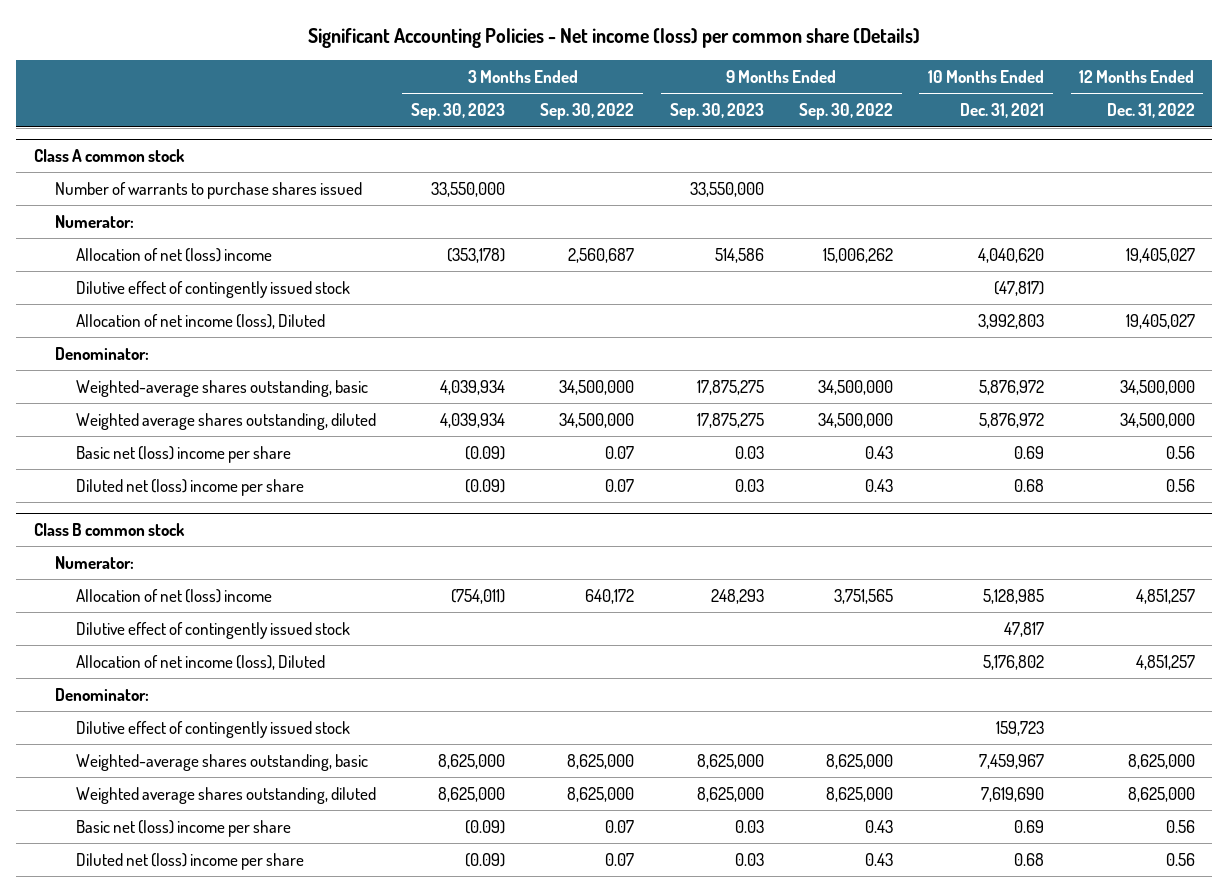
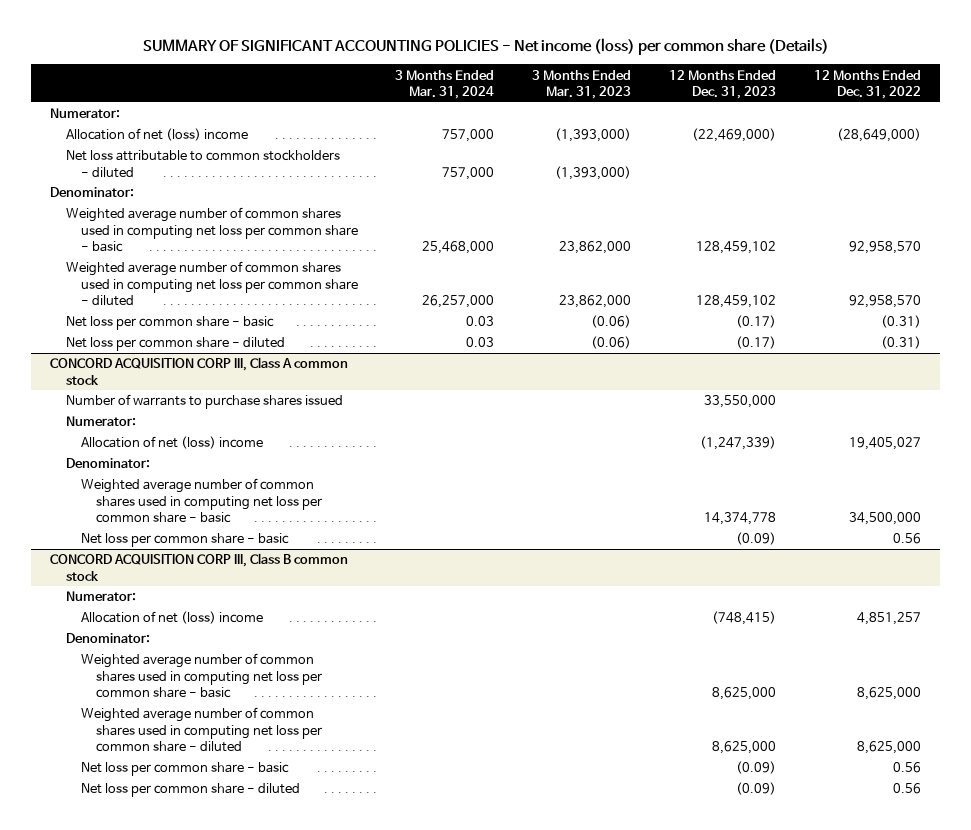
- Significant Accounting Policies - Net income (loss) per common share (Details)
+ SUMMARY OF SIGNIFICANT ACCOUNTING POLICIES - Net income (loss) per common share (Details)
- | 3 Months Ended Sep. 30, 2023 | 3 Months Ended Sep. 30, 2022 | 9 Months Ended Sep. 30, 2023 | 9 Months Ended Sep. 30, 2022 | 10 Months Ended Dec. 31, 2021 | 12 Months Ended Dec. 31, 2022
+ | 3 Months Ended Mar. 31, 2024 | 3 Months Ended Mar. 31, 2023 | 12 Months Ended Dec. 31, 2023 | 12 Months Ended Dec. 31, 2022
- Class A common stock
+ Numerator:
+ Allocation of net (loss) income | 757,000 | (1,393,000) | (22,469,000) | (28,649,000)
+ Net loss attributable to common stockholders - diluted | 757,000 | (1,393,000) | |
+ Denominator:
+ Weighted average number of common shares used in computing net loss per common share - basic | 25,468,000 | 23,862,000 | 128,459,102 | 92,958,570
+ Weighted average number of common shares used in computing net loss per common share - diluted | 26,257,000 | 23,862,000 | 128,459,102 | 92,958,570
+ Net loss per common share - basic | 0.03 | (0.06) | (0.17) | (0.31)
+ Net loss per common share - diluted | 0.03 | (0.06) | (0.17) | (0.31)
+ CONCORD ACQUISITION CORP III, Class A common stock
- Dilutive effect of contingently issued stock | | | | | (47,817) |
- Allocation of net income (loss), Diluted | | | | | 3,992,803 | 19,405,027
- Weighted-average shares outstanding, basic | 4,039,934 | 34,500,000 | 17,875,275 | 34,500,000 | 5,876,972 | 34,500,000
- Weighted average shares outstanding, diluted | 4,039,934 | 34,500,000 | 17,875,275 | 34,500,000 | 5,876,972 | 34,500,000
- Basic net (loss) income per share | (0.09) | 0.07 | 0.03 | 0.43 | 0.69 | 0.56
- Diluted net (loss) income per share | (0.09) | 0.07 | 0.03 | 0.43 | 0.68 | 0.56
- Class B common stock
+ Weighted average number of common shares used in computing net loss per common share - basic | | | 14,374,778 | 34,500,000
+ Net loss per common share - basic | | | (0.09) | 0.56
+ CONCORD ACQUISITION CORP III, Class B common stock
- Dilutive effect of contingently issued stock | | | | | 47,817 |
- Allocation of net income (loss), Diluted | | | | | 5,176,802 | 4,851,257
- Dilutive effect of contingently issued stock | | | | | 159,723 |
- Weighted-average shares outstanding, basic | 8,625,000 | 8,625,000 | 8,625,000 | 8,625,000 | 7,459,967 | 8,625,000
- Weighted average shares outstanding, diluted | 8,625,000 | 8,625,000 | 8,625,000 | 8,625,000 | 7,619,690 | 8,625,000
- Basic net (loss) income per share | (0.09) | 0.07 | 0.03 | 0.43 | 0.69 | 0.56
- Diluted net (loss) income per share | (0.09) | 0.07 | 0.03 | 0.43 | 0.68 | 0.56
+ Weighted average number of common shares used in computing net loss per common share - basic | | | 8,625,000 | 8,625,000
+ Weighted average number of common shares used in computing net loss per common share - diluted | | | 8,625,000 | 8,625,000
+ Net loss per common share - basic | | | (0.09) | 0.56
+ Net loss per common share - diluted | | | (0.09) | 0.56

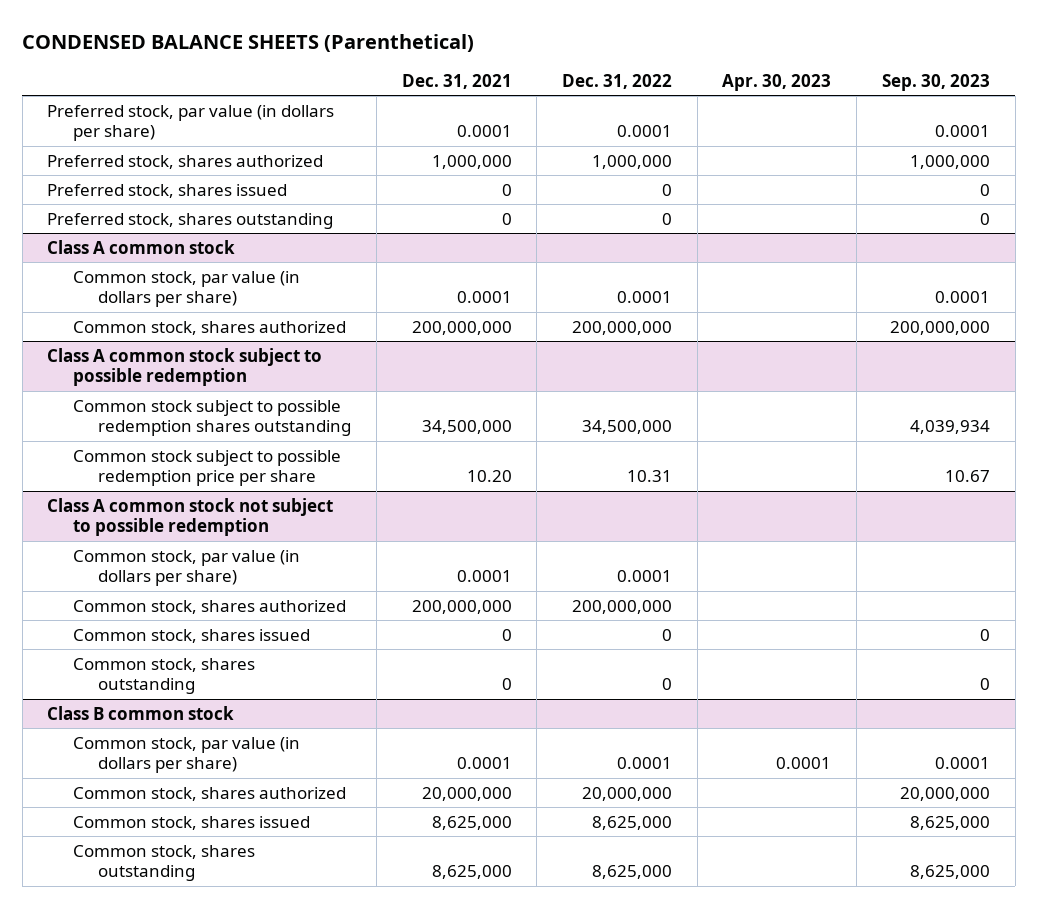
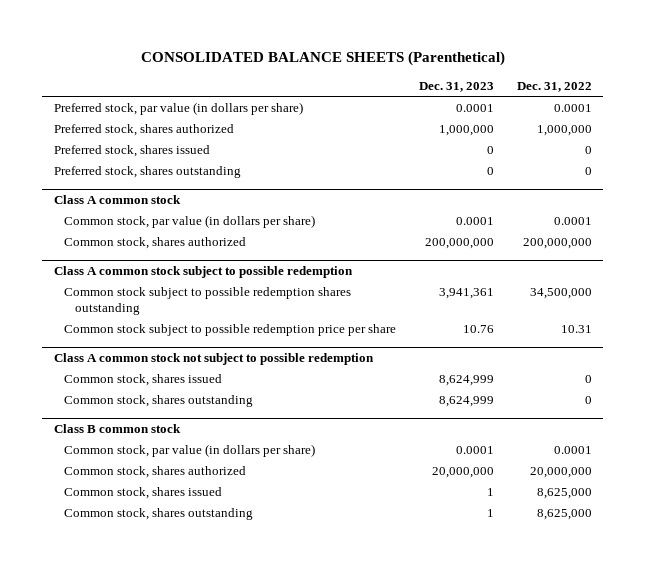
- CONDENSED BALANCE SHEETS (Parenthetical)
+ CONSOLIDATED BALANCE SHEETS (Parenthetical)
- | Dec. 31, 2021 | Dec. 31, 2022 | Apr. 30, 2023 | Sep. 30, 2023
+ | Dec. 31, 2023 | Dec. 31, 2022
@ Class A common stock not subject to possible redemption
- Common stock, par value (in dollars per share) | 0.0001 | 0.0001 | |
- Common stock, shares authorized | 200,000,000 | 200,000,000 | |

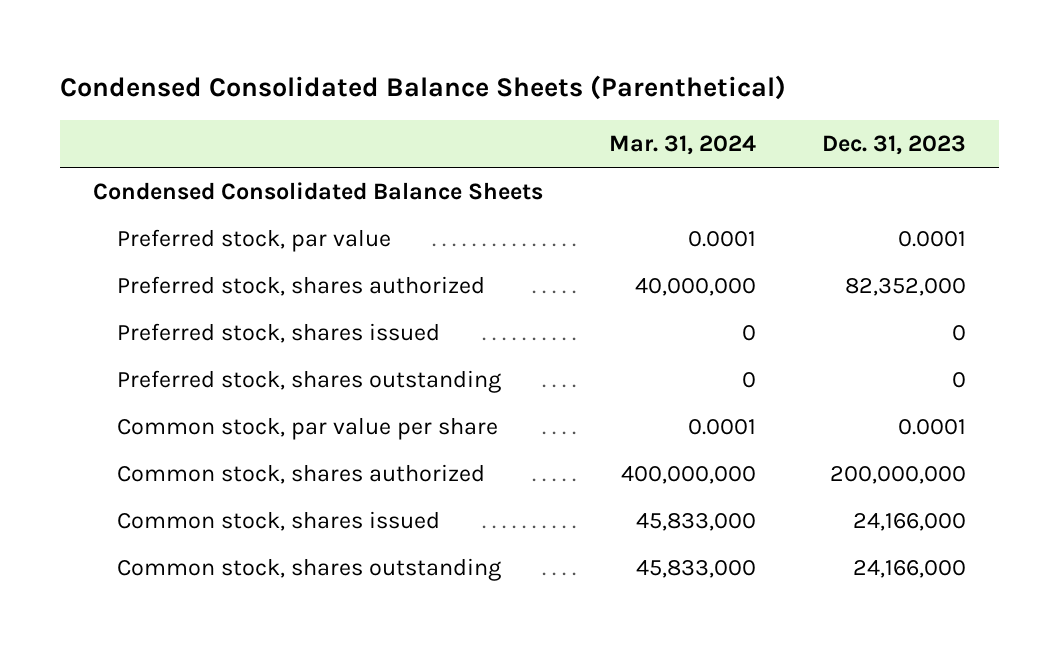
- CONSOLIDATED BALANCE SHEETS (Parenthetical)
+ Condensed Consolidated Balance Sheets (Parenthetical)
- | Dec. 31, 2023 | Dec. 31, 2022
+ | Mar. 31, 2024 | Dec. 31, 2023
- Preferred stock, par value (in dollars per share) | 0.0001 | 0.0001
- Preferred stock, shares authorized | 1,000,000 | 1,000,000
+ Condensed Consolidated Balance Sheets
+ Preferred stock, par value | 0.0001 | 0.0001
+ Preferred stock, shares authorized | 40,000,000 | 82,352,000
- Class A common stock
- Common stock, par value (in dollars per share) | 0.0001 | 0.0001
+ Common stock, par value per share | 0.0001 | 0.0001
- Class A common stock subject to possible redemption
- Common stock subject to possible redemption shares outstanding | 3,941,361 | 34,500,000
- Common stock subject to possible redemption price per share | 10.76 | 10.31
- Class A common stock not subject to possible redemption
- Common stock, shares issued | 8,624,999 | 0
- Common stock, shares outstanding | 8,624,999 | 0
- Class B common stock
- Common stock, par value (in dollars per share) | 0.0001 | 0.0001
- Common stock, shares authorized | 20,000,000 | 20,000,000
- Common stock, shares issued | 1 | 8,625,000
- Common stock, shares outstanding | 1 | 8,625,000
+ Common stock, shares issued | 45,833,000 | 24,166,000
+ Common stock, shares outstanding | 45,833,000 | 24,166,000

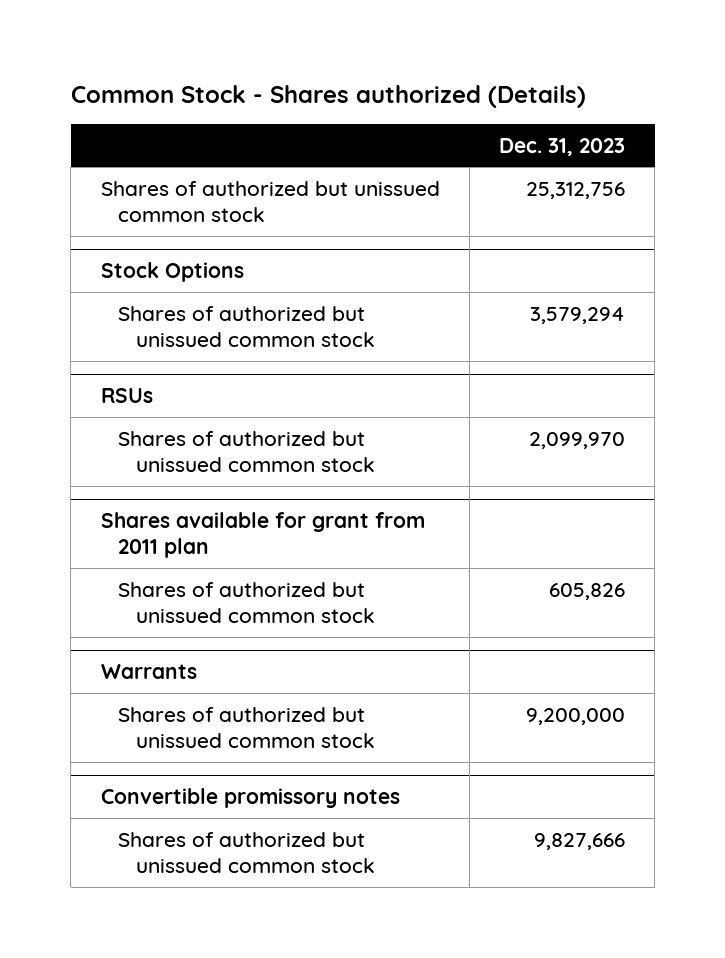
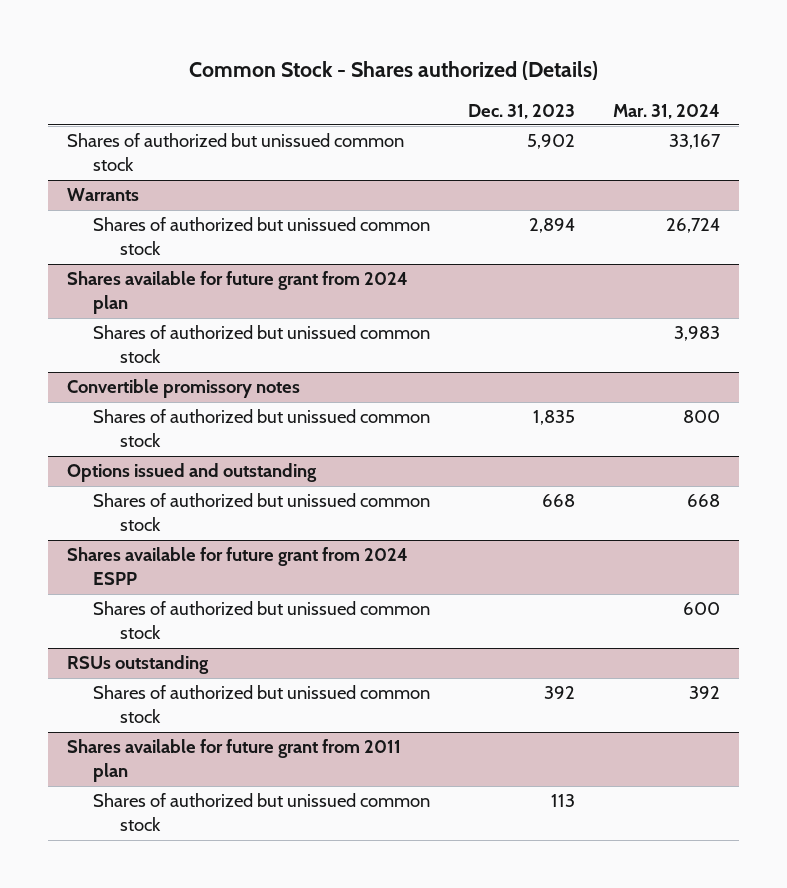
- | Dec. 31, 2023
+ | Dec. 31, 2023 | Mar. 31, 2024
- Shares of authorized but unissued common stock | 25,312,756
- Stock Options
- Shares of authorized but unissued common stock | 3,579,294
- RSUs
- Shares of authorized but unissued common stock | 2,099,970
- Shares available for grant from 2011 plan
- Shares of authorized but unissued common stock | 605,826
+ Shares of authorized but unissued common stock | 5,902 | 33,167
@ Warrants
- Shares of authorized but unissued common stock | 9,200,000
+ Shares of authorized but unissued common stock | 2,894 | 26,724
+ Shares available for future grant from 2024 plan
+ Shares of authorized but unissued common stock | | 3,983
@ Convertible promissory notes
- Shares of authorized but unissued common stock | 9,827,666
+ Shares of authorized but unissued common stock | 1,835 | 800
+ Options issued and outstanding
+ Shares of authorized but unissued common stock | 668 | 668
+ Shares available for future grant from 2024 ESPP
+ Shares of authorized but unissued common stock | | 600
+ RSUs outstanding
+ Shares of authorized but unissued common stock | 392 | 392
+ Shares available for future grant from 2011 plan
+ Shares of authorized but unissued common stock | 113 |

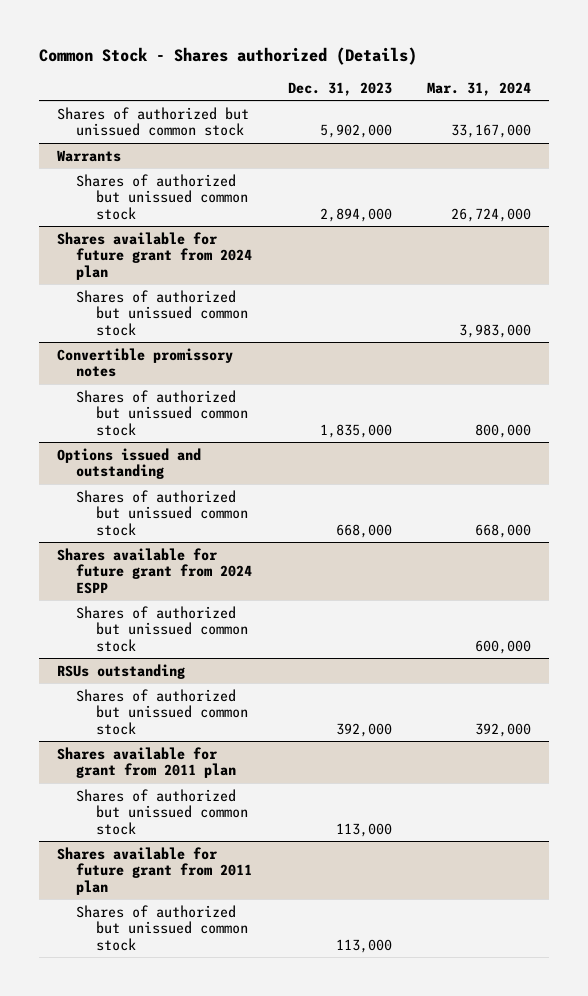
- Shares of authorized but unissued common stock | 5,902 | 33,167
+ Shares of authorized but unissued common stock | 5,902,000 | 33,167,000
@ Warrants
- Shares of authorized but unissued common stock | 2,894 | 26,724
+ Shares of authorized but unissued common stock | 2,894,000 | 26,724,000
@ Shares available for future grant from 2024 plan
- Shares of authorized but unissued common stock | | 3,983
+ Shares of authorized but unissued common stock | | 3,983,000
@ Convertible promissory notes
- Shares of authorized but unissued common stock | 1,835 | 800
+ Shares of authorized but unissued common stock | 1,835,000 | 800,000
@ Options issued and outstanding
- Shares of authorized but unissued common stock | 668 | 668
+ Shares of authorized but unissued common stock | 668,000 | 668,000
@ Shares available for future grant from 2024 ESPP
- Shares of authorized but unissued common stock | | 600
+ Shares of authorized but unissued common stock | | 600,000
@ RSUs outstanding
- Shares of authorized but unissued common stock | 392 | 392
+ Shares of authorized but unissued common stock | 392,000 | 392,000
+ Shares available for grant from 2011 plan
+ Shares of authorized but unissued common stock | 113,000 |
@ Shares available for future grant from 2011 plan
- Shares of authorized but unissued common stock | 113 |
+ Shares of authorized but unissued common stock | 113,000 |

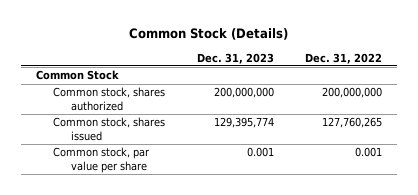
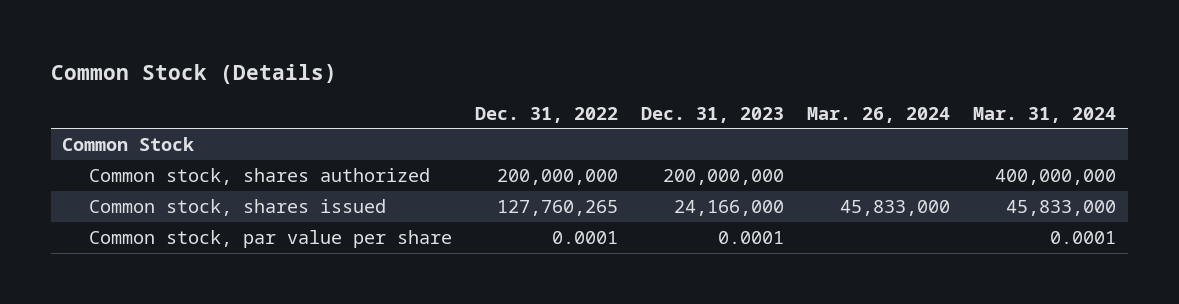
- | Dec. 31, 2023 | Dec. 31, 2022
+ | Dec. 31, 2022 | Dec. 31, 2023 | Mar. 26, 2024 | Mar. 31, 2024
- Common stock, shares issued | 129,395,774 | 127,760,265
- Common stock, par value per share | 0.001 | 0.001
+ Common stock, shares issued | 127,760,265 | 24,166,000 | 45,833,000 | 45,833,000
+ Common stock, par value per share | 0.0001 | 0.0001 | | 0.0001

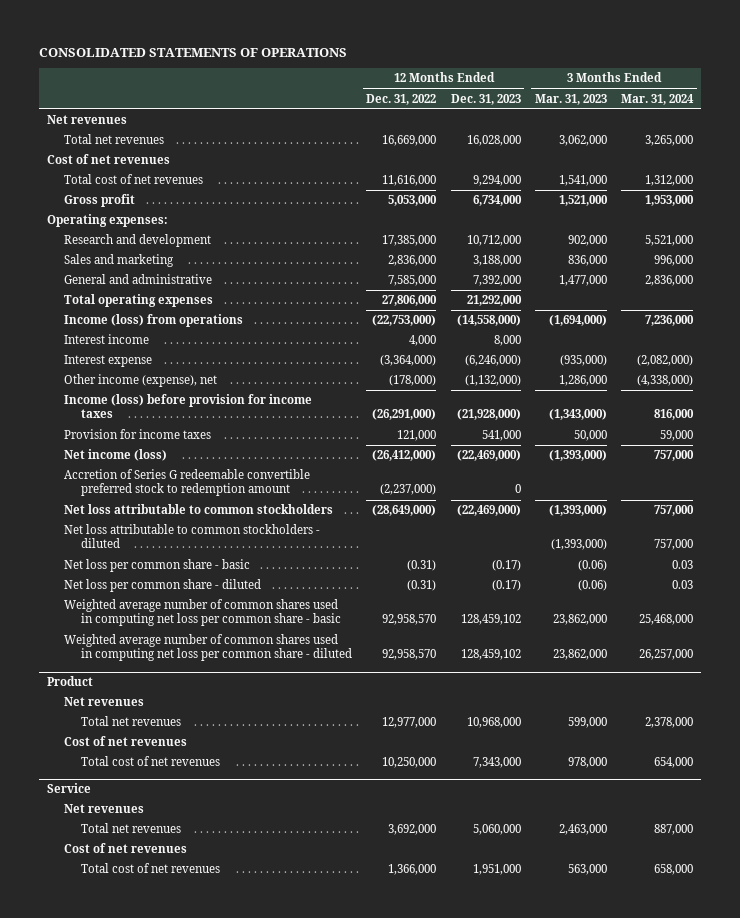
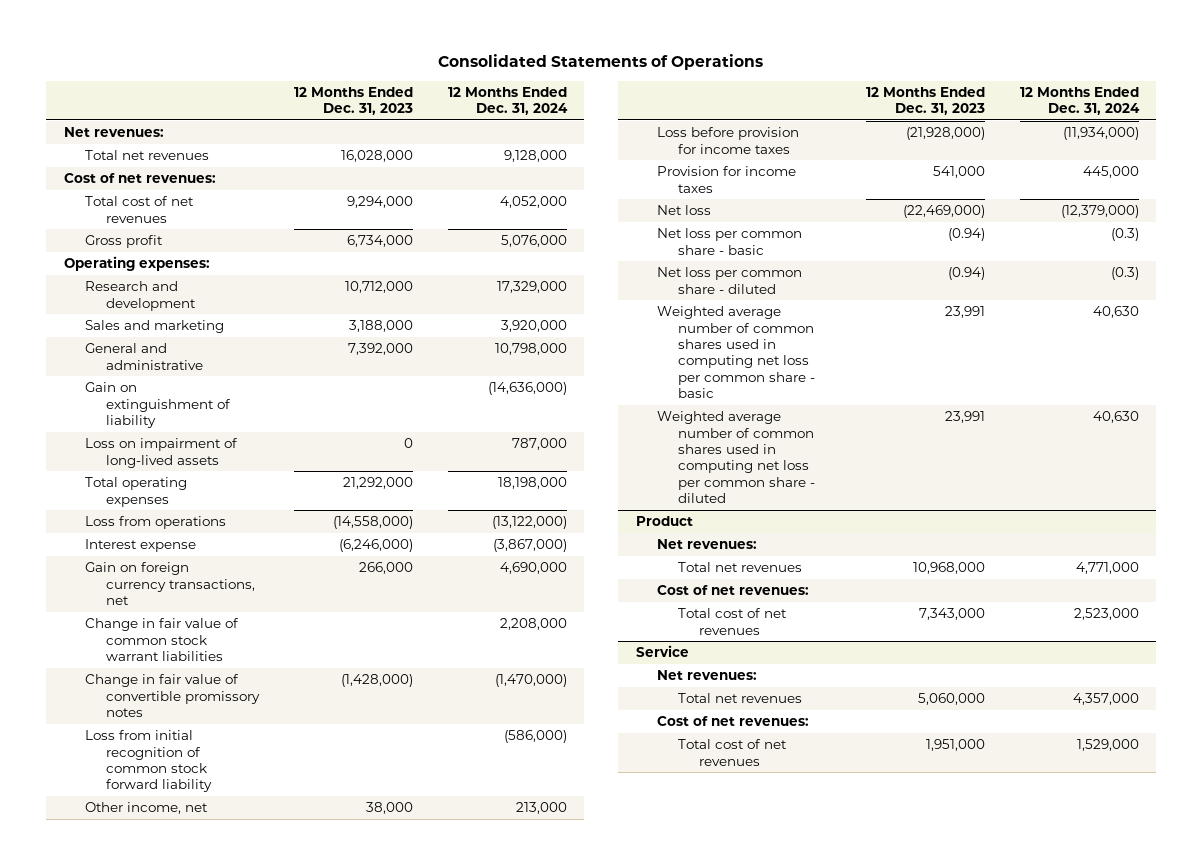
- CONSOLIDATED STATEMENTS OF OPERATIONS
+ Consolidated Statements of Operations
- | 12 Months Ended Dec. 31, 2022 | 12 Months Ended Dec. 31, 2023 | 3 Months Ended Mar. 31, 2023 | 3 Months Ended Mar. 31, 2024
+ | 12 Months Ended Dec. 31, 2023 | 12 Months Ended Dec. 31, 2024
- Net revenues
+ Net revenues:
- Cost of net revenues
+ Cost of net revenues:
+ Gain on extinguishment of liability | | (14,636,000)
+ Loss on impairment of long-lived assets | 0 | 787,000
- Income (loss) from operations | (22,753,000) | (14,558,000) | (1,694,000) | 7,236,000
- Interest income | 4,000 | 8,000 | |
+ Loss from operations | (14,558,000) | (13,122,000)
- Other income (expense), net | (178,000) | (1,132,000) | 1,286,000 | (4,338,000)
- Income (loss) before provision for income taxes | (26,291,000) | (21,928,000) | (1,343,000) | 816,000
+ Gain on foreign currency transactions, net | 266,000 | 4,690,000
+ Change in fair value of common stock warrant liabilities | | 2,208,000
+ Change in fair value of convertible promissory notes | (1,428,000) | (1,470,000)
+ Loss from initial recognition of common stock forward liability | | (586,000)
+ Other income, net | 38,000 | 213,000
+ Loss before provision for income taxes | (21,928,000) | (11,934,000)
- Net income (loss) | (26,412,000) | (22,469,000) | (1,393,000) | 757,000
- Accretion of Series G redeemable convertible preferred stock to redemption amount | (2,237,000) | 0 | |
- Net loss attributable to common stockholders | (28,649,000) | (22,469,000) | (1,393,000) | 757,000
- Net loss attributable to common stockholders - diluted | | | (1,393,000) | 757,000
- Net loss per common share - basic | (0.31) | (0.17) | (0.06) | 0.03
- Net loss per common share - diluted | (0.31) | (0.17) | (0.06) | 0.03
- Weighted average number of common shares used in computing net loss per common share - basic | 92,958,570 | 128,459,102 | 23,862,000 | 25,468,000
- Weighted average number of common shares used in computing net loss per common share - diluted | 92,958,570 | 128,459,102 | 23,862,000 | 26,257,000
+ Net loss | (22,469,000) | (12,379,000)
+ Net loss per common share - basic | (0.94) | (0.3)
+ Net loss per common share - diluted | (0.94) | (0.3)
+ Weighted average number of common shares used in computing net loss per common share - basic | 23,991 | 40,630
+ Weighted average number of common shares used in computing net loss per common share - diluted | 23,991 | 40,630
@ Product
- Net revenues
+ Net revenues:
- Cost of net revenues
+ Cost of net revenues:
@ Service
- Net revenues
+ Net revenues:
- Cost of net revenues
+ Cost of net revenues:

